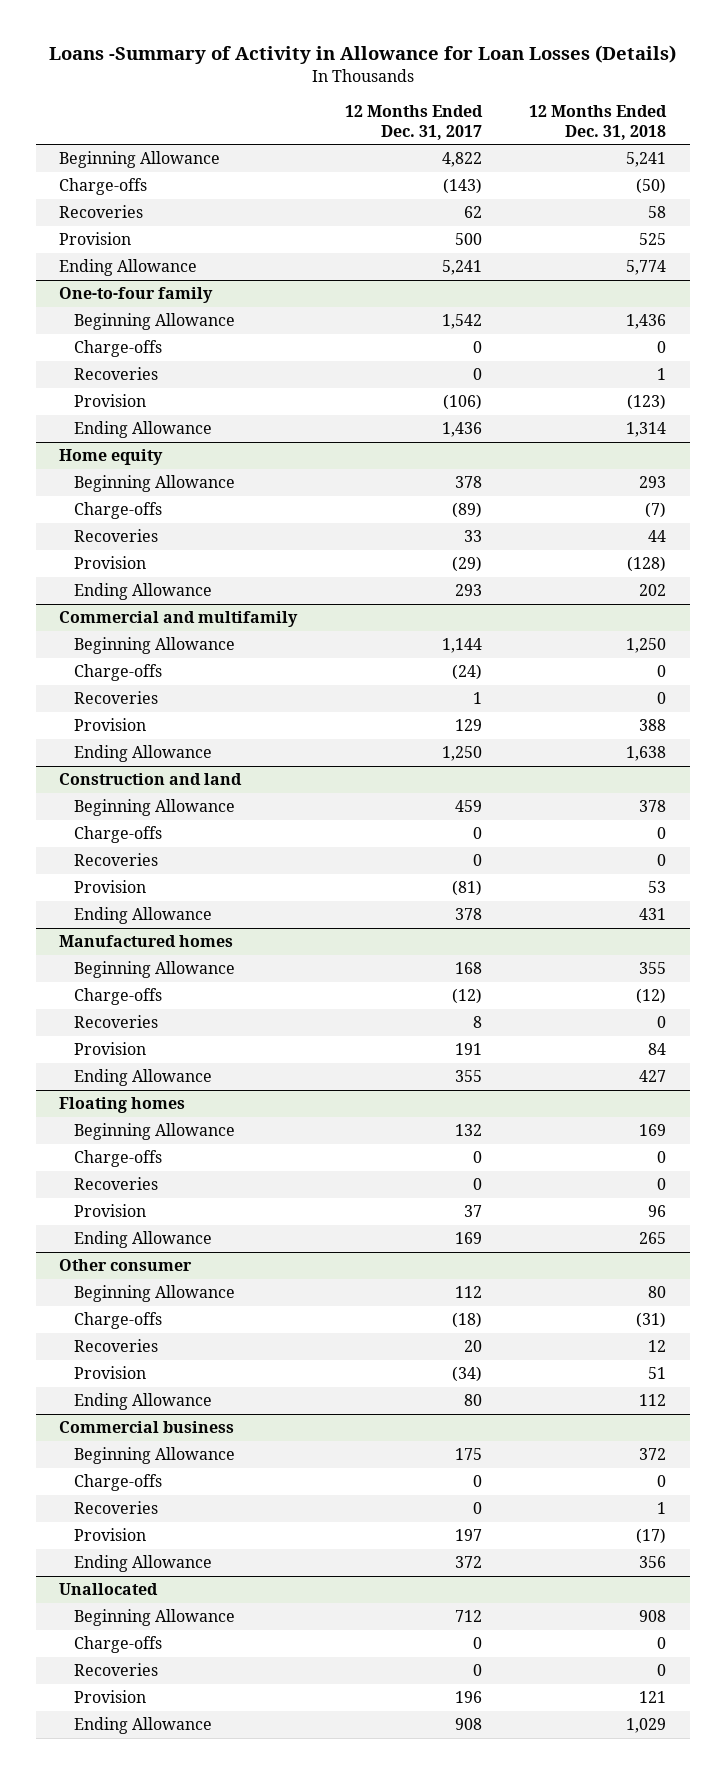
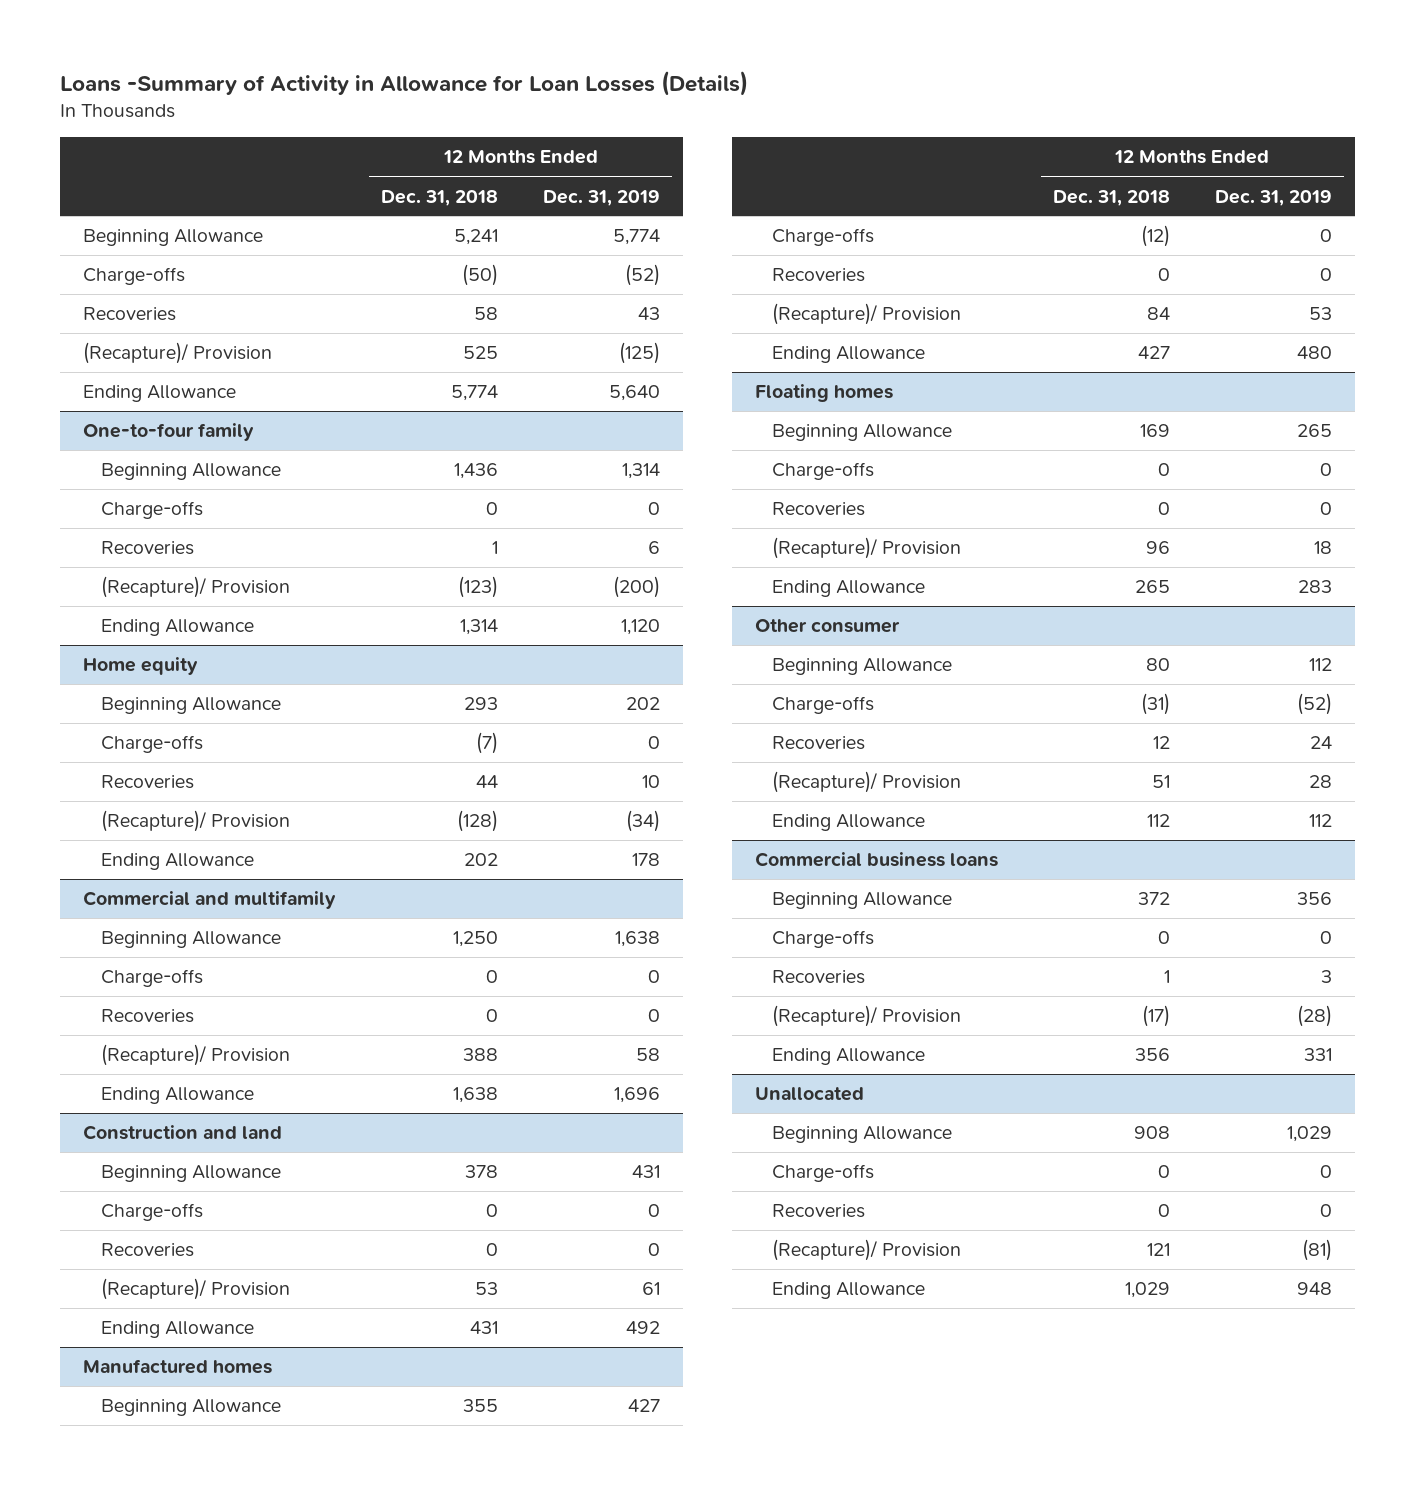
- | 12 Months Ended Dec. 31, 2017 | 12 Months Ended Dec. 31, 2018
+ | 12 Months Ended Dec. 31, 2018 | 12 Months Ended Dec. 31, 2019
- Provision | 500 | 525
+ (Recapture)/ Provision | 525 | (125)
@ One-to-four family
- Provision | (106) | (123)
+ (Recapture)/ Provision | (123) | (200)
@ Home equity
- Provision | (29) | (128)
+ (Recapture)/ Provision | (128) | (34)
@ Commercial and multifamily
- Provision | 129 | 388
+ (Recapture)/ Provision | 388 | 58
@ Construction and land
- Provision | (81) | 53
+ (Recapture)/ Provision | 53 | 61
@ Manufactured homes
- Provision | 191 | 84
+ (Recapture)/ Provision | 84 | 53
@ Floating homes
- Provision | 37 | 96
+ (Recapture)/ Provision | 96 | 18
@ Other consumer
- Provision | (34) | 51
+ (Recapture)/ Provision | 51 | 28
- Commercial business
+ Commercial business loans
- Provision | 197 | (17)
+ (Recapture)/ Provision | (17) | (28)
@ Unallocated
- Provision | 196 | 121
+ (Recapture)/ Provision | 121 | (81)

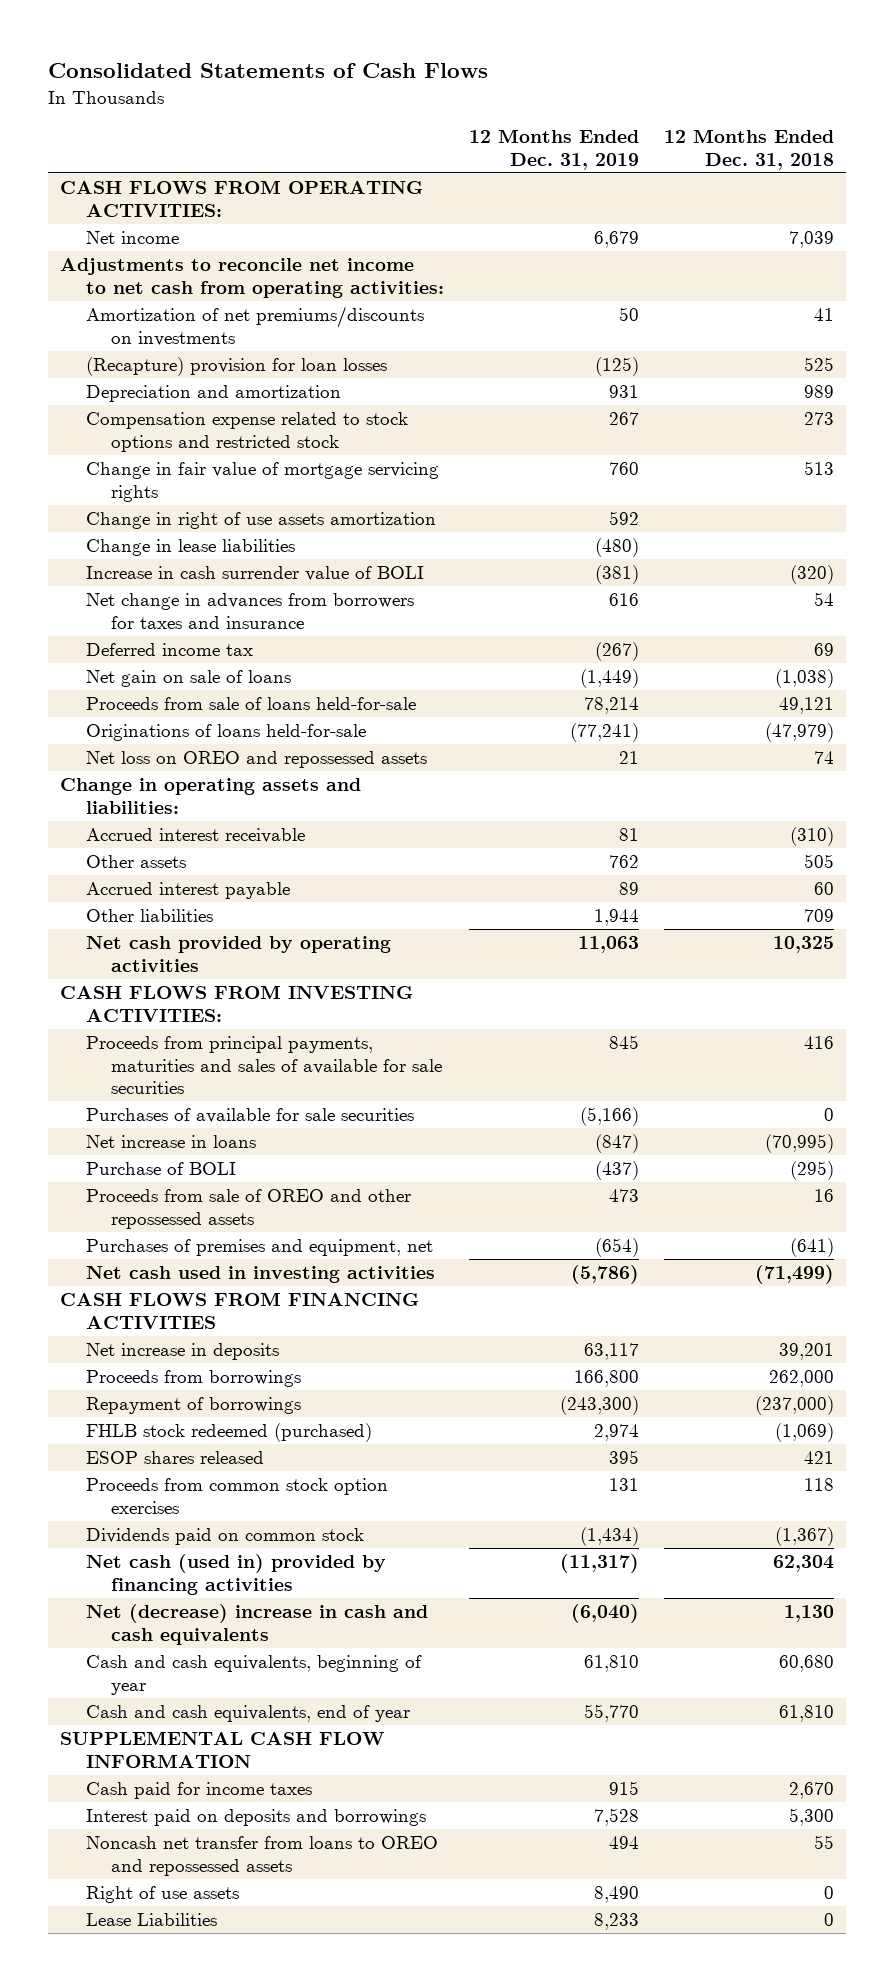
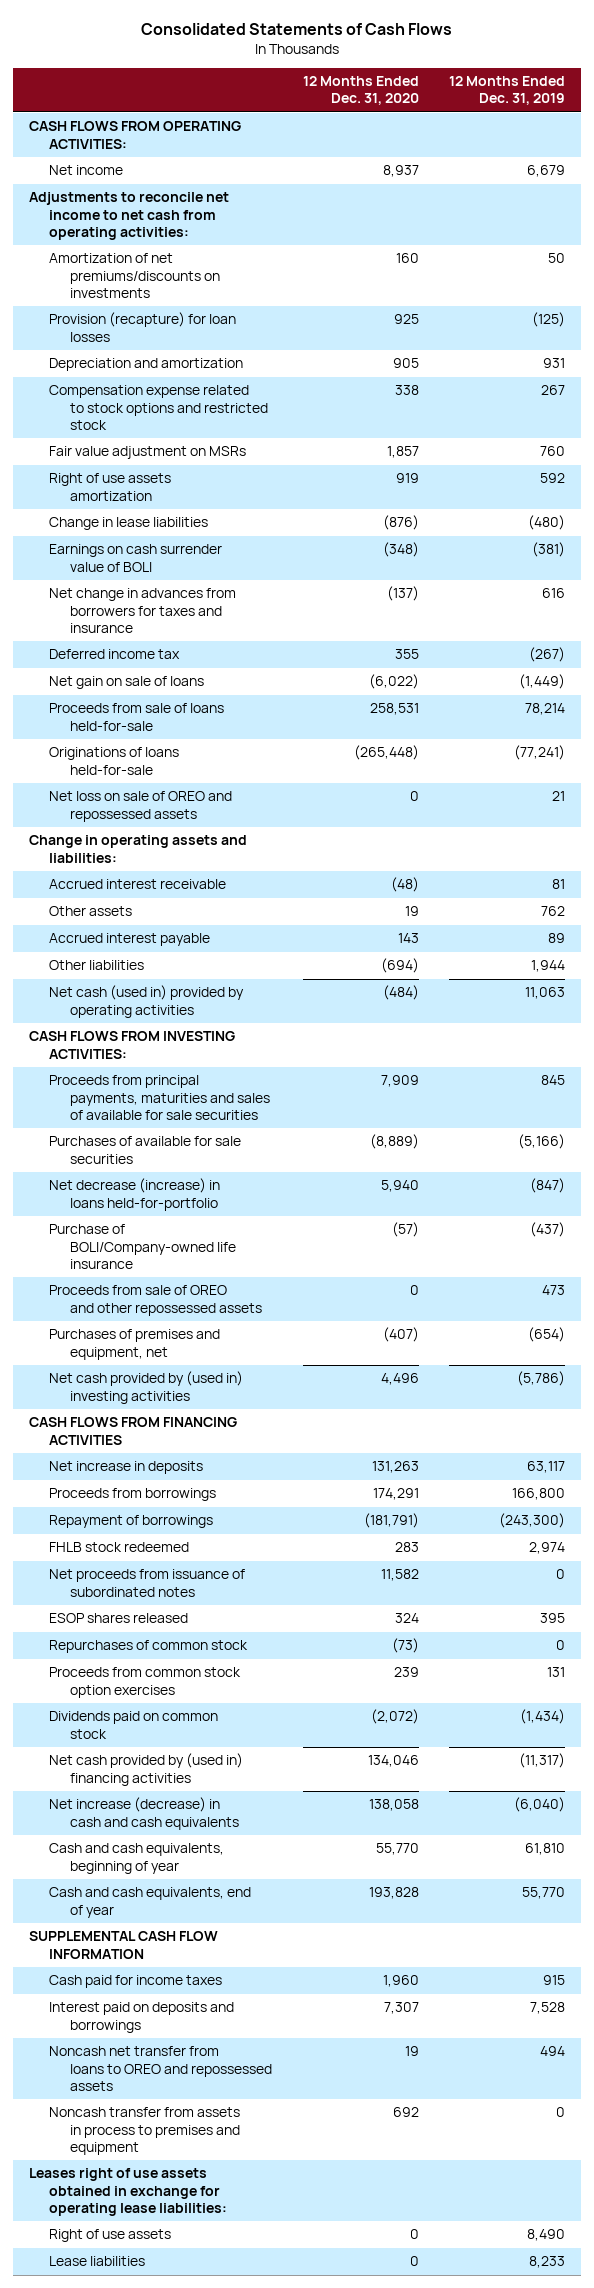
- | 12 Months Ended Dec. 31, 2019 | 12 Months Ended Dec. 31, 2018
+ | 12 Months Ended Dec. 31, 2020 | 12 Months Ended Dec. 31, 2019
- (Recapture) provision for loan losses | (125) | 525
+ Provision (recapture) for loan losses | 925 | (125)
- Change in fair value of mortgage servicing rights | 760 | 513
- Change in right of use assets amortization | 592 |
+ Fair value adjustment on MSRs | 1,857 | 760
+ Right of use assets amortization | 919 | 592
- Increase in cash surrender value of BOLI | (381) | (320)
+ Earnings on cash surrender value of BOLI | (348) | (381)
- Net loss on OREO and repossessed assets | 21 | 74
+ Net loss on sale of OREO and repossessed assets | 0 | 21
- Net cash provided by operating activities | 11,063 | 10,325
+ Net cash (used in) provided by operating activities | (484) | 11,063
- Net increase in loans | (847) | (70,995)
- Purchase of BOLI | (437) | (295)
+ Net decrease (increase) in loans held-for-portfolio | 5,940 | (847)
+ Purchase of BOLI/Company-owned life insurance | (57) | (437)
- Net cash used in investing activities | (5,786) | (71,499)
+ Net cash provided by (used in) investing activities | 4,496 | (5,786)
- FHLB stock redeemed (purchased) | 2,974 | (1,069)
+ FHLB stock redeemed | 283 | 2,974
+ Net proceeds from issuance of subordinated notes | 11,582 | 0
+ Repurchases of common stock | (73) | 0
- Net cash (used in) provided by financing activities | (11,317) | 62,304
- Net (decrease) increase in cash and cash equivalents | (6,040) | 1,130
+ Net cash provided by (used in) financing activities | 134,046 | (11,317)
+ Net increase (decrease) in cash and cash equivalents | 138,058 | (6,040)
+ Noncash transfer from assets in process to premises and equipment | 692 | 0
+ Leases right of use assets obtained in exchange for operating lease liabilities:
- Lease Liabilities | 8,233 | 0
+ Lease liabilities | 0 | 8,233

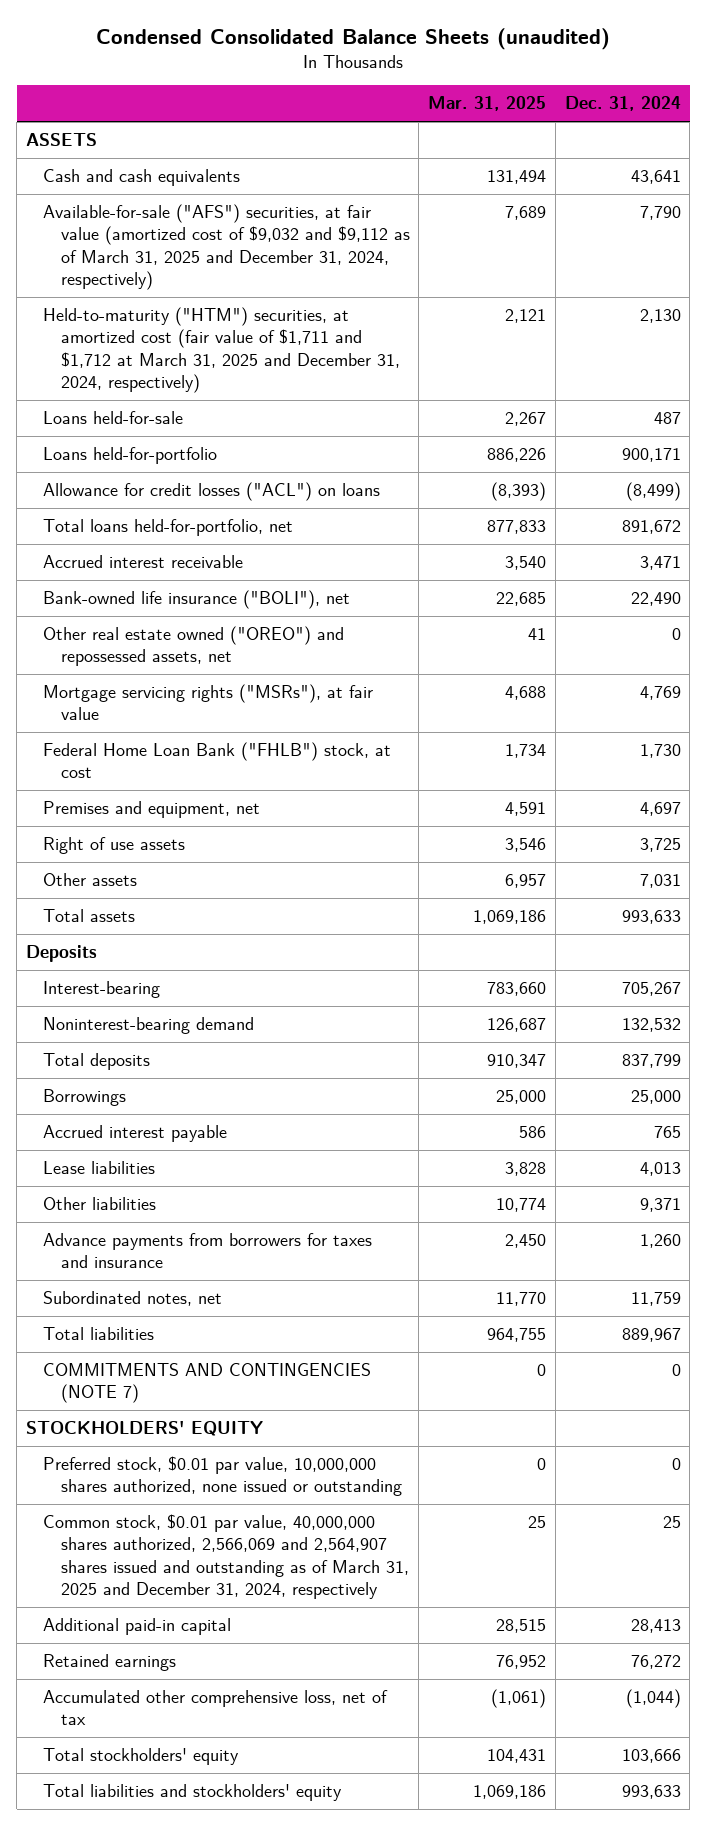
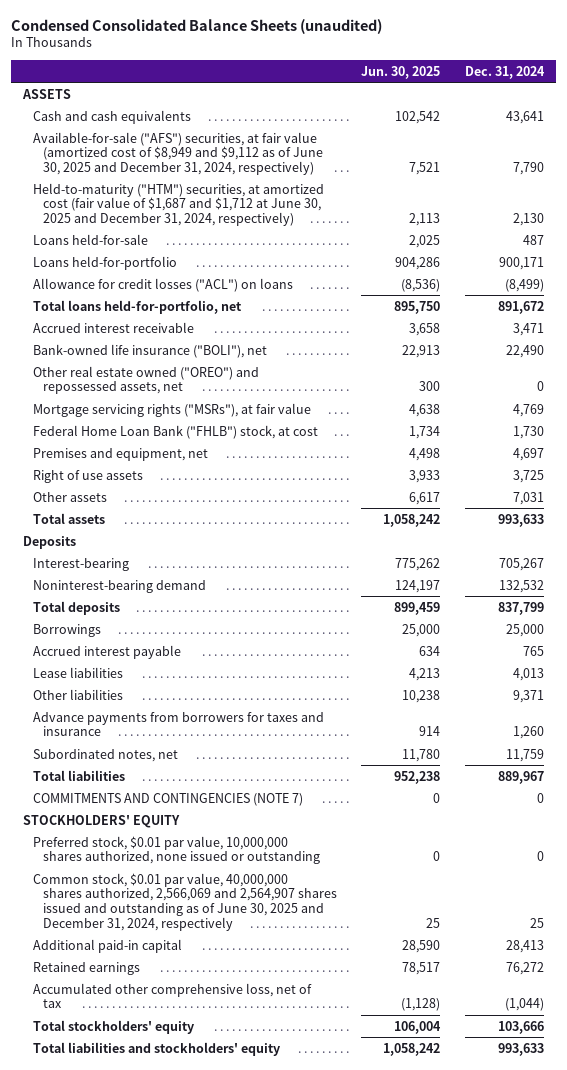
- | Mar. 31, 2025 | Dec. 31, 2024
+ | Jun. 30, 2025 | Dec. 31, 2024
- Available-for-sale ("AFS") securities, at fair value (amortized cost of $9,032 and $9,112 as of March 31, 2025 and December 31, 2024, respectively) | 7,689 | 7,790
- Held-to-maturity ("HTM") securities, at amortized cost (fair value of $1,711 and $1,712 at March 31, 2025 and December 31, 2024, respectively) | 2,121 | 2,130
+ Available-for-sale ("AFS") securities, at fair value (amortized cost of $8,949 and $9,112 as of June 30, 2025 and December 31, 2024, respectively) | 7,521 | 7,790
+ Held-to-maturity ("HTM") securities, at amortized cost (fair value of $1,687 and $1,712 at June 30, 2025 and December 31, 2024, respectively) | 2,113 | 2,130
- Common stock, $0.01 par value, 40,000,000 shares authorized, 2,566,069 and 2,564,907 shares issued and outstanding as of March 31, 2025 and December 31, 2024, respectively | 25 | 25
+ Common stock, $0.01 par value, 40,000,000 shares authorized, 2,566,069 and 2,564,907 shares issued and outstanding as of June 30, 2025 and December 31, 2024, respectively | 25 | 25

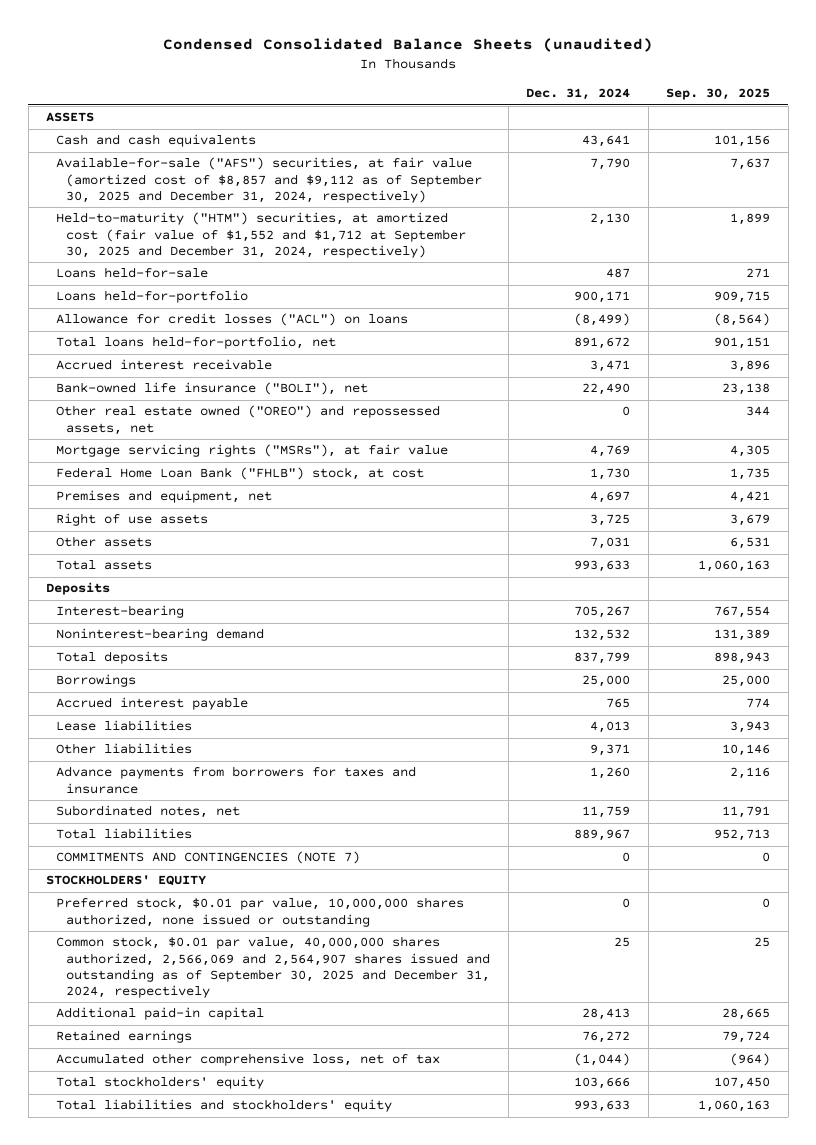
- | Jun. 30, 2025 | Dec. 31, 2024
+ | Dec. 31, 2024 | Sep. 30, 2025
- Available-for-sale ("AFS") securities, at fair value (amortized cost of $8,949 and $9,112 as of June 30, 2025 and December 31, 2024, respectively) | 7,521 | 7,790
- Held-to-maturity ("HTM") securities, at amortized cost (fair value of $1,687 and $1,712 at June 30, 2025 and December 31, 2024, respectively) | 2,113 | 2,130
+ Available-for-sale ("AFS") securities, at fair value (amortized cost of $8,857 and $9,112 as of September 30, 2025 and December 31, 2024, respectively) | 7,790 | 7,637
+ Held-to-maturity ("HTM") securities, at amortized cost (fair value of $1,552 and $1,712 at September 30, 2025 and December 31, 2024, respectively) | 2,130 | 1,899
- Common stock, $0.01 par value, 40,000,000 shares authorized, 2,566,069 and 2,564,907 shares issued and outstanding as of June 30, 2025 and December 31, 2024, respectively | 25 | 25
+ Common stock, $0.01 par value, 40,000,000 shares authorized, 2,566,069 and 2,564,907 shares issued and outstanding as of September 30, 2025 and December 31, 2024, respectively | 25 | 25

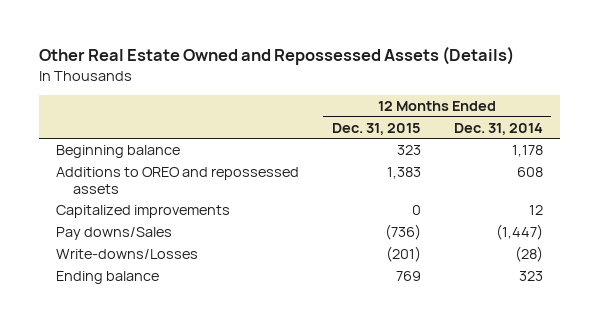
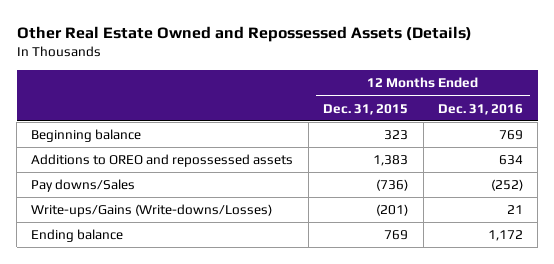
- | 12 Months Ended Dec. 31, 2015 | 12 Months Ended Dec. 31, 2014
+ | 12 Months Ended Dec. 31, 2015 | 12 Months Ended Dec. 31, 2016
- Capitalized improvements | 0 | 12
- Write-downs/Losses | (201) | (28)
+ Write-ups/Gains (Write-downs/Losses) | (201) | 21

